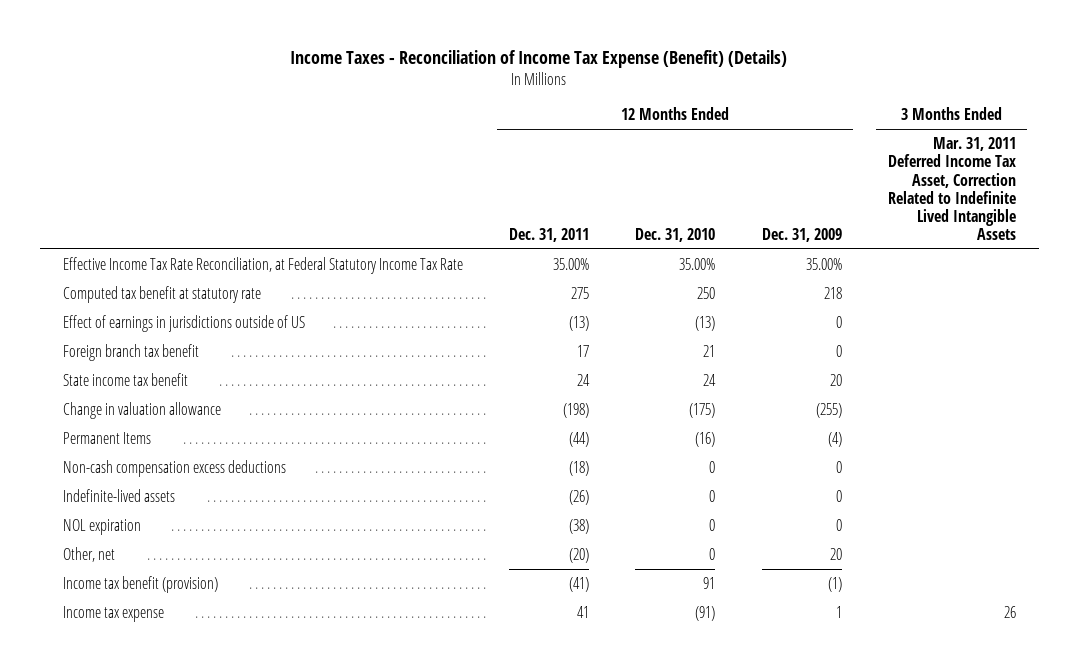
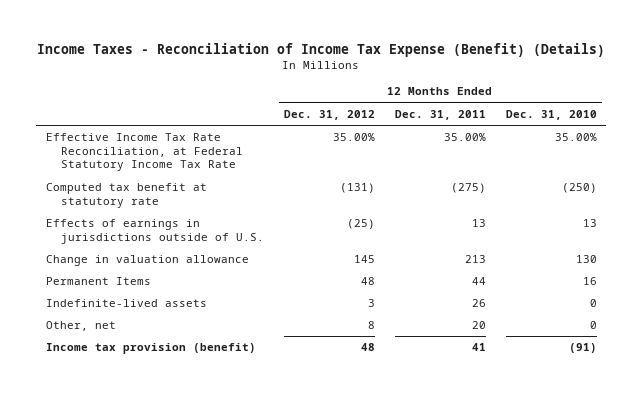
- | 12 Months Ended Dec. 31, 2011 | 12 Months Ended Dec. 31, 2010 | 12 Months Ended Dec. 31, 2009 | 3 Months Ended Mar. 31, 2011 Deferred Income Tax Asset, Correction Related to Indefinite Lived Intangible Assets
+ | 12 Months Ended Dec. 31, 2012 | 12 Months Ended Dec. 31, 2011 | 12 Months Ended Dec. 31, 2010
- Computed tax benefit at statutory rate | 275 | 250 | 218 |
- Effect of earnings in jurisdictions outside of US | (13) | (13) | 0 |
- Foreign branch tax benefit | 17 | 21 | 0 |
- State income tax benefit | 24 | 24 | 20 |
- Change in valuation allowance | (198) | (175) | (255) |
- Permanent Items | (44) | (16) | (4) |
- Non-cash compensation excess deductions | (18) | 0 | 0 |
- Indefinite-lived assets | (26) | 0 | 0 |
- NOL expiration | (38) | 0 | 0 |
- Other, net | (20) | 0 | 20 |
- Income tax benefit (provision) | (41) | 91 | (1) |
- Income tax expense | 41 | (91) | 1 | 26
+ Computed tax benefit at statutory rate | (131) | (275) | (250)
+ Effects of earnings in jurisdictions outside of U.S. | (25) | 13 | 13
+ Change in valuation allowance | 145 | 213 | 130
+ Permanent Items | 48 | 44 | 16
+ Indefinite-lived assets | 3 | 26 | 0
+ Other, net | 8 | 20 | 0
+ Income tax provision (benefit) | 48 | 41 | (91)

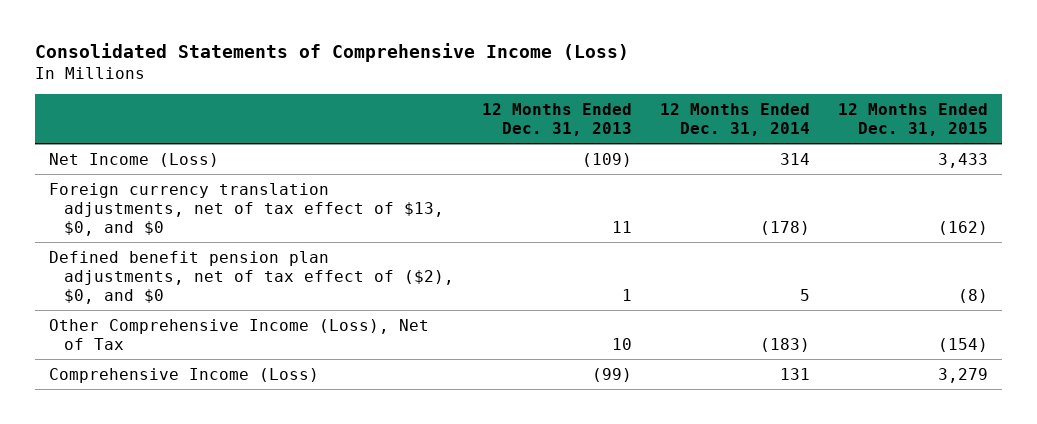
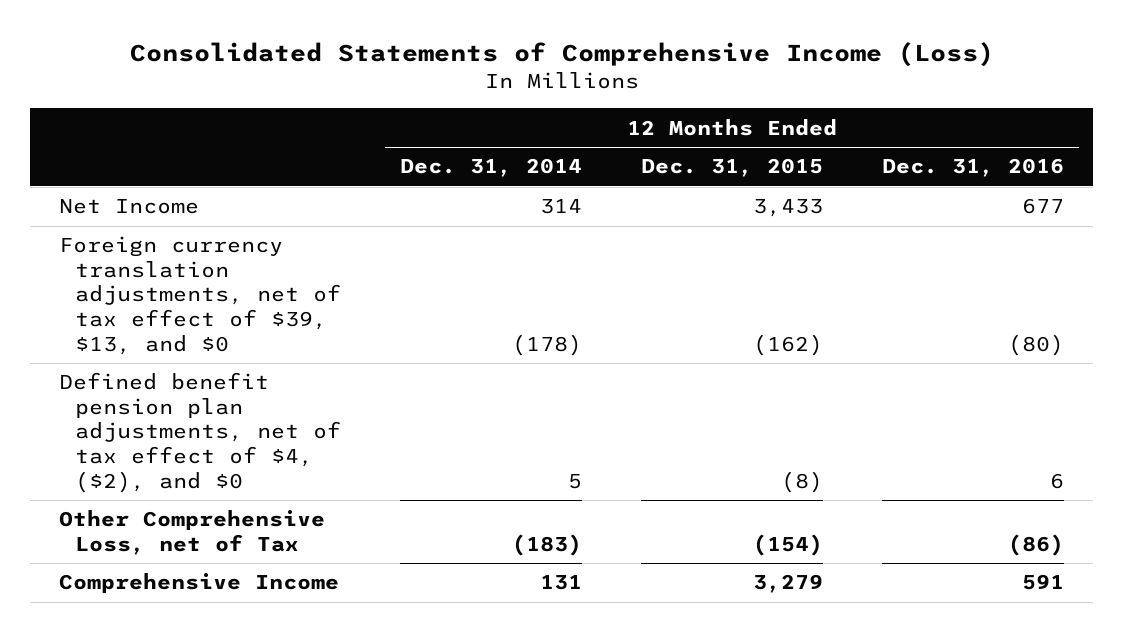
- | 12 Months Ended Dec. 31, 2013 | 12 Months Ended Dec. 31, 2014 | 12 Months Ended Dec. 31, 2015
+ | 12 Months Ended Dec. 31, 2014 | 12 Months Ended Dec. 31, 2015 | 12 Months Ended Dec. 31, 2016
- Net Income (Loss) | (109) | 314 | 3,433
- Foreign currency translation adjustments, net of tax effect of $13, $0, and $0 | 11 | (178) | (162)
- Defined benefit pension plan adjustments, net of tax effect of ($2), $0, and $0 | 1 | 5 | (8)
- Other Comprehensive Income (Loss), Net of Tax | 10 | (183) | (154)
- Comprehensive Income (Loss) | (99) | 131 | 3,279
+ Net Income | 314 | 3,433 | 677
+ Foreign currency translation adjustments, net of tax effect of $39, $13, and $0 | (178) | (162) | (80)
+ Defined benefit pension plan adjustments, net of tax effect of $4, ($2), and $0 | 5 | (8) | 6
+ Other Comprehensive Loss, net of Tax | (183) | (154) | (86)
+ Comprehensive Income | 131 | 3,279 | 591

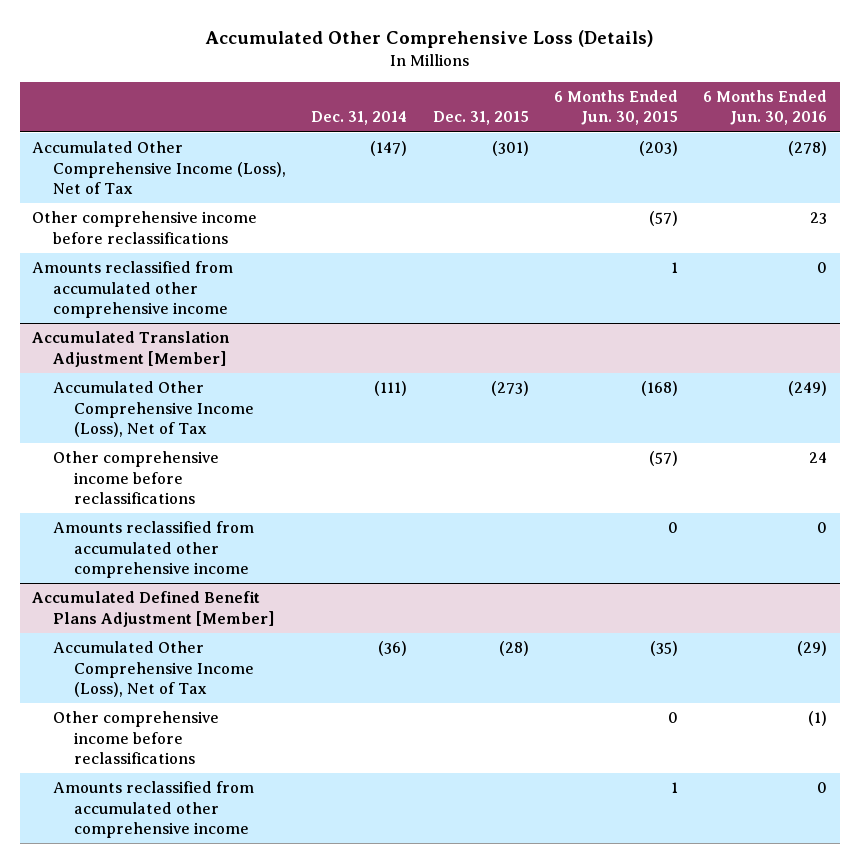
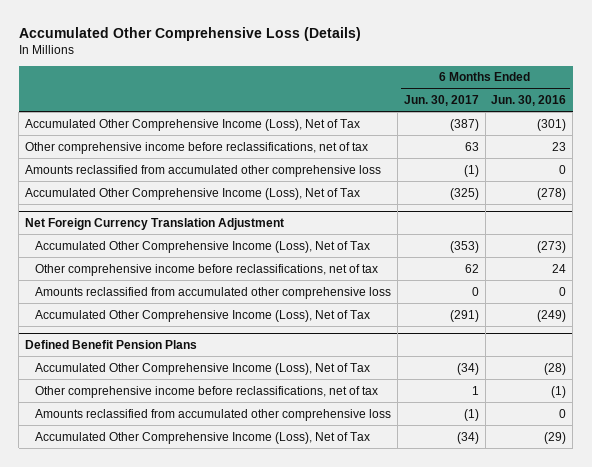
- | Dec. 31, 2014 | Dec. 31, 2015 | 6 Months Ended Jun. 30, 2015 | 6 Months Ended Jun. 30, 2016
+ | 6 Months Ended Jun. 30, 2017 | 6 Months Ended Jun. 30, 2016
+ Accumulated Other Comprehensive Income (Loss), Net of Tax | (387) | (301)
+ Other comprehensive income before reclassifications, net of tax | 63 | 23
+ Amounts reclassified from accumulated other comprehensive loss | (1) | 0
- Other comprehensive income before reclassifications | | | (57) | 23
- Amounts reclassified from accumulated other comprehensive income | | | 1 | 0
- Accumulated Translation Adjustment [Member]
+ Net Foreign Currency Translation Adjustment
+ Accumulated Other Comprehensive Income (Loss), Net of Tax | (353) | (273)
+ Other comprehensive income before reclassifications, net of tax | 62 | 24
+ Amounts reclassified from accumulated other comprehensive loss | 0 | 0
- Other comprehensive income before reclassifications | | | (57) | 24
- Amounts reclassified from accumulated other comprehensive income | | | 0 | 0
- Accumulated Defined Benefit Plans Adjustment [Member]
+ Defined Benefit Pension Plans
+ Accumulated Other Comprehensive Income (Loss), Net of Tax | (34) | (28)
+ Other comprehensive income before reclassifications, net of tax | 1 | (1)
+ Amounts reclassified from accumulated other comprehensive loss | (1) | 0
- Other comprehensive income before reclassifications | | | 0 | (1)
- Amounts reclassified from accumulated other comprehensive income | | | 1 | 0

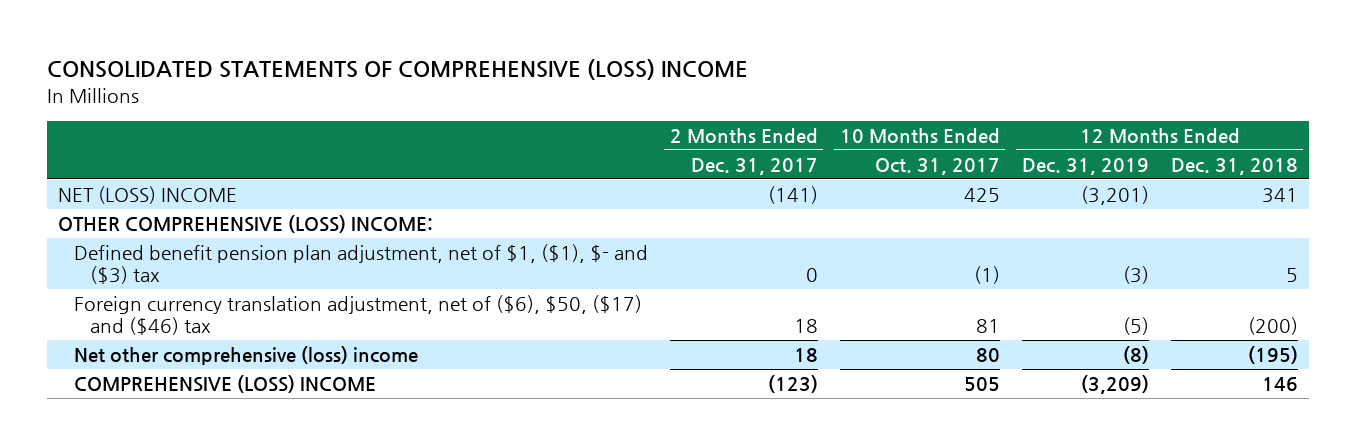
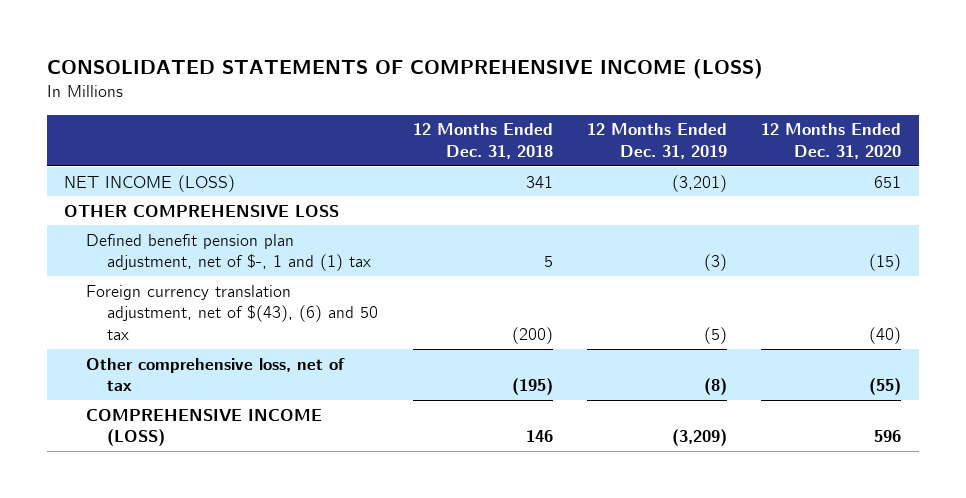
- CONSOLIDATED STATEMENTS OF COMPREHENSIVE (LOSS) INCOME
+ CONSOLIDATED STATEMENTS OF COMPREHENSIVE INCOME (LOSS)
- | 2 Months Ended Dec. 31, 2017 | 10 Months Ended Oct. 31, 2017 | 12 Months Ended Dec. 31, 2019 | 12 Months Ended Dec. 31, 2018
+ | 12 Months Ended Dec. 31, 2018 | 12 Months Ended Dec. 31, 2019 | 12 Months Ended Dec. 31, 2020
- NET (LOSS) INCOME | (141) | 425 | (3,201) | 341
- OTHER COMPREHENSIVE (LOSS) INCOME:
- Defined benefit pension plan adjustment, net of $1, ($1), $- and ($3) tax | 0 | (1) | (3) | 5
- Foreign currency translation adjustment, net of ($6), $50, ($17) and ($46) tax | 18 | 81 | (5) | (200)
- Net other comprehensive (loss) income | 18 | 80 | (8) | (195)
- COMPREHENSIVE (LOSS) INCOME | (123) | 505 | (3,209) | 146
+ NET INCOME (LOSS) | 341 | (3,201) | 651
+ OTHER COMPREHENSIVE LOSS
+ Defined benefit pension plan adjustment, net of $-, 1 and (1) tax | 5 | (3) | (15)
+ Foreign currency translation adjustment, net of $(43), (6) and 50 tax | (200) | (5) | (40)
+ Other comprehensive loss, net of tax | (195) | (8) | (55)
+ COMPREHENSIVE INCOME (LOSS) | 146 | (3,209) | 596

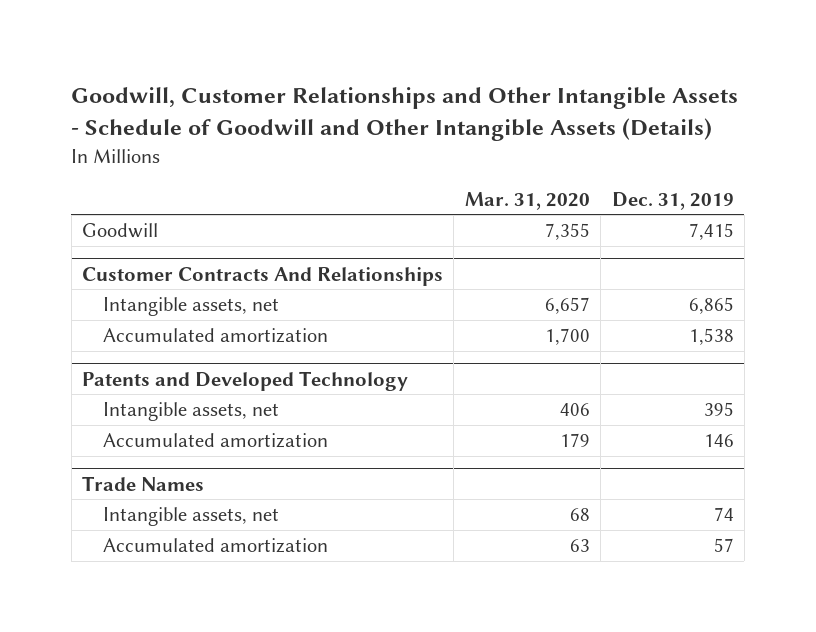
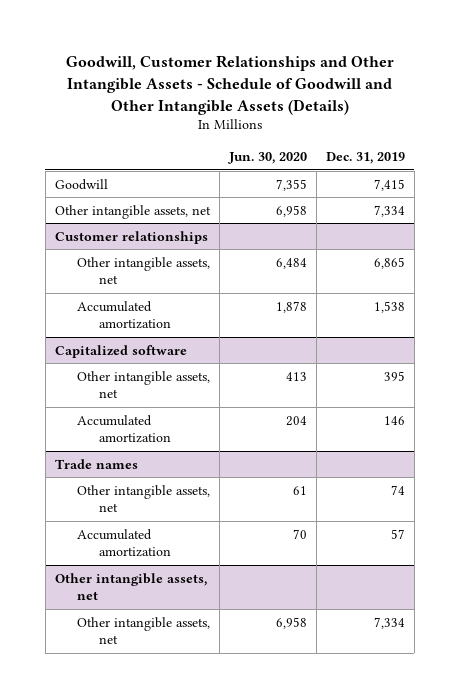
- | Mar. 31, 2020 | Dec. 31, 2019
+ | Jun. 30, 2020 | Dec. 31, 2019
- Customer Contracts And Relationships
- Intangible assets, net | 6,657 | 6,865
+ Other intangible assets, net | 6,958 | 7,334
+ Customer relationships
+ Other intangible assets, net | 6,484 | 6,865
- Patents and Developed Technology
- Intangible assets, net | 406 | 395
+ Capitalized software
+ Other intangible assets, net | 413 | 395
- Trade Names
- Intangible assets, net | 68 | 74
+ Trade names
+ Other intangible assets, net | 61 | 74
+ Other intangible assets, net
+ Other intangible assets, net | 6,958 | 7,334

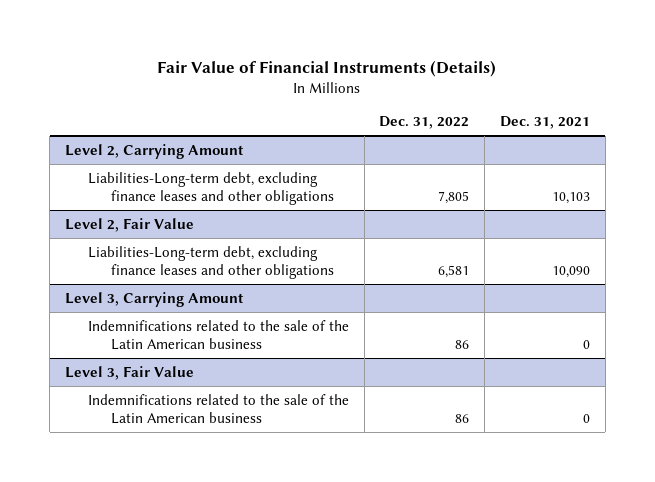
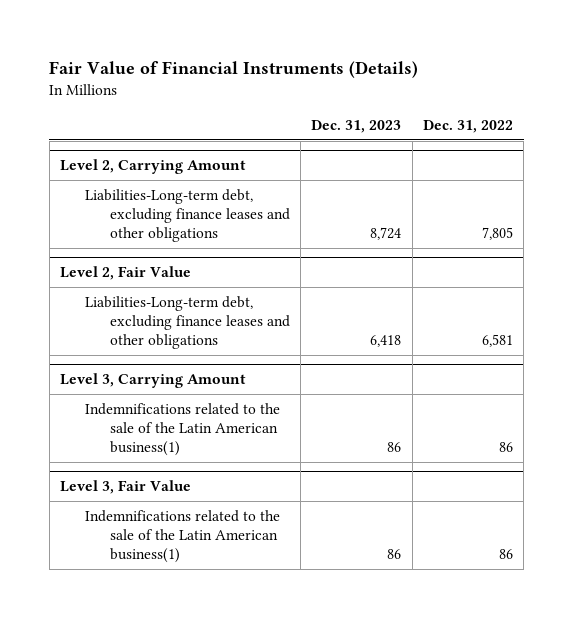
- | Dec. 31, 2022 | Dec. 31, 2021
+ | Dec. 31, 2023 | Dec. 31, 2022
@ Level 3, Carrying Amount
- Indemnifications related to the sale of the Latin American business | 86 | 0
+ Indemnifications related to the sale of the Latin American business(1) | 86 | 86
@ Level 3, Fair Value
- Indemnifications related to the sale of the Latin American business | 86 | 0
+ Indemnifications related to the sale of the Latin American business(1) | 86 | 86

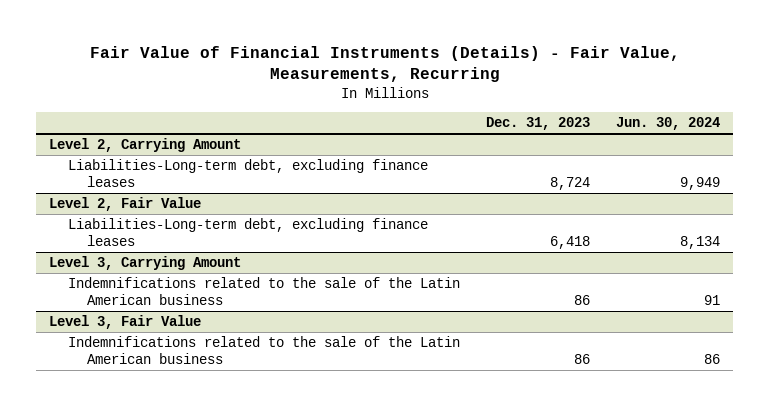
- Fair Value of Financial Instruments (Details)
+ Fair Value of Financial Instruments (Details) - Fair Value, Measurements, Recurring
- | Dec. 31, 2023 | Dec. 31, 2022
+ | Dec. 31, 2023 | Jun. 30, 2024
@ Level 2, Carrying Amount
- Liabilities-Long-term debt, excluding finance leases and other obligations | 8,724 | 7,805
+ Liabilities-Long-term debt, excluding finance leases | 8,724 | 9,949
@ Level 2, Fair Value
- Liabilities-Long-term debt, excluding finance leases and other obligations | 6,418 | 6,581
+ Liabilities-Long-term debt, excluding finance leases | 6,418 | 8,134
@ Level 3, Carrying Amount
- Indemnifications related to the sale of the Latin American business(1) | 86 | 86
+ Indemnifications related to the sale of the Latin American business | 86 | 91
@ Level 3, Fair Value
- Indemnifications related to the sale of the Latin American business(1) | 86 | 86
+ Indemnifications related to the sale of the Latin American business | 86 | 86

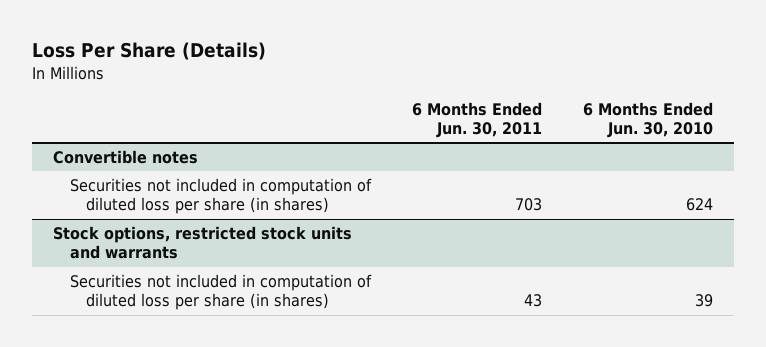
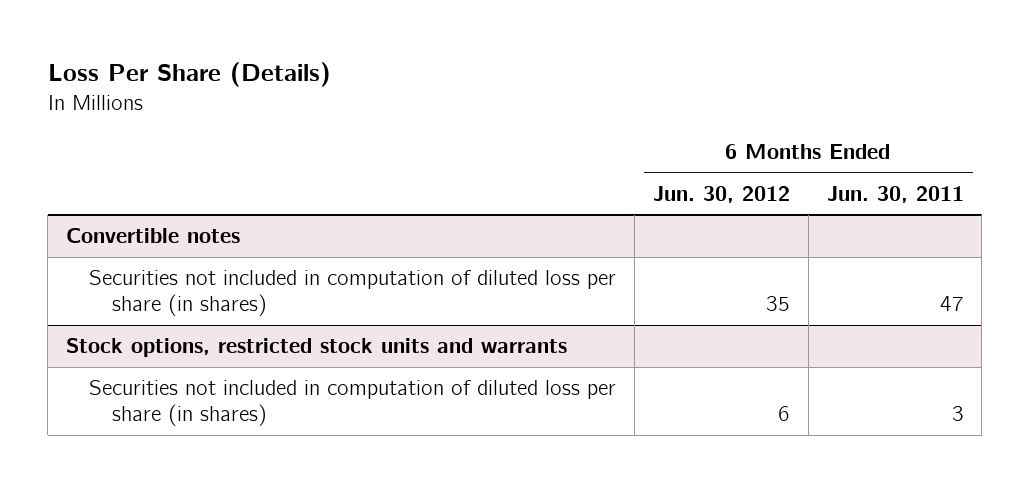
- | 6 Months Ended Jun. 30, 2011 | 6 Months Ended Jun. 30, 2010
+ | 6 Months Ended Jun. 30, 2012 | 6 Months Ended Jun. 30, 2011
@ Convertible notes
- Securities not included in computation of diluted loss per share (in shares) | 703 | 624
+ Securities not included in computation of diluted loss per share (in shares) | 35 | 47
@ Stock options, restricted stock units and warrants
- Securities not included in computation of diluted loss per share (in shares) | 43 | 39
+ Securities not included in computation of diluted loss per share (in shares) | 6 | 3

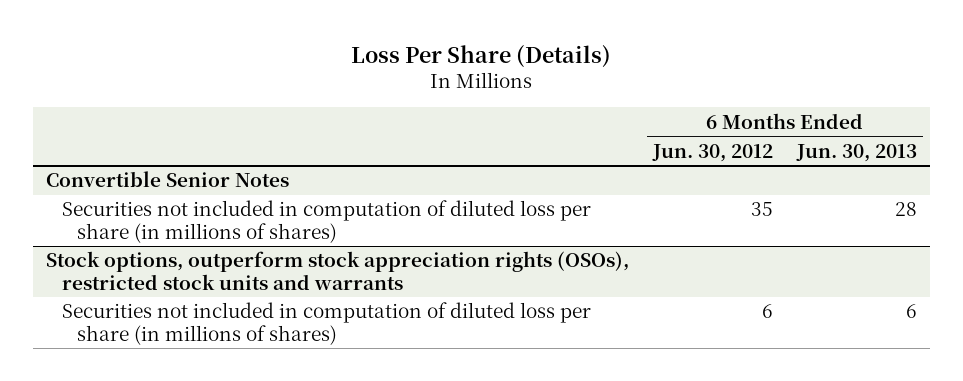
- | 6 Months Ended Jun. 30, 2012 | 6 Months Ended Jun. 30, 2011
+ | 6 Months Ended Jun. 30, 2012 | 6 Months Ended Jun. 30, 2013
- Convertible notes
- Securities not included in computation of diluted loss per share (in shares) | 35 | 47
- Stock options, restricted stock units and warrants
- Securities not included in computation of diluted loss per share (in shares) | 6 | 3
+ Convertible Senior Notes
+ Securities not included in computation of diluted loss per share (in millions of shares) | 35 | 28
+ Stock options, outperform stock appreciation rights (OSOs), restricted stock units and warrants
+ Securities not included in computation of diluted loss per share (in millions of shares) | 6 | 6

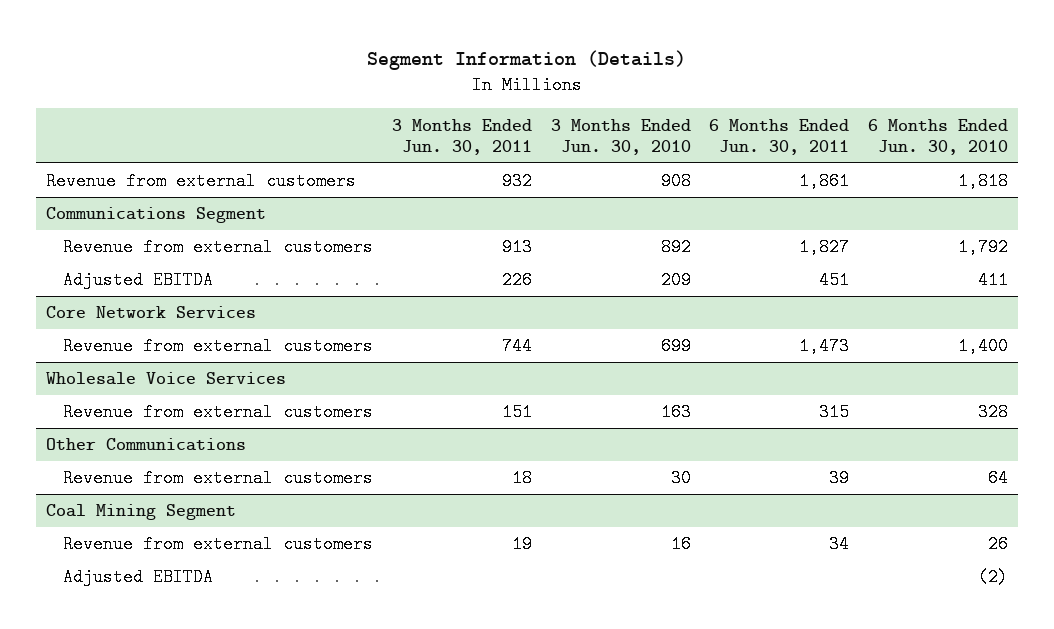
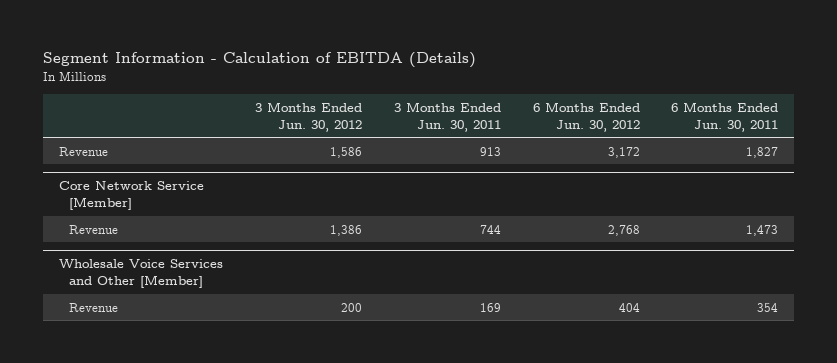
- Segment Information (Details)
+ Segment Information - Calculation of EBITDA (Details)
- | 3 Months Ended Jun. 30, 2011 | 3 Months Ended Jun. 30, 2010 | 6 Months Ended Jun. 30, 2011 | 6 Months Ended Jun. 30, 2010
+ | 3 Months Ended Jun. 30, 2012 | 3 Months Ended Jun. 30, 2011 | 6 Months Ended Jun. 30, 2012 | 6 Months Ended Jun. 30, 2011
- Revenue from external customers | 932 | 908 | 1,861 | 1,818
- Communications Segment
- Revenue from external customers | 913 | 892 | 1,827 | 1,792
- Adjusted EBITDA | 226 | 209 | 451 | 411
- Core Network Services
- Revenue from external customers | 744 | 699 | 1,473 | 1,400
- Wholesale Voice Services
- Revenue from external customers | 151 | 163 | 315 | 328
- Other Communications
- Revenue from external customers | 18 | 30 | 39 | 64
- Coal Mining Segment
- Revenue from external customers | 19 | 16 | 34 | 26
- Adjusted EBITDA | | | | (2)
+ Revenue | 1,586 | 913 | 3,172 | 1,827
+ Core Network Service [Member]
+ Revenue | 1,386 | 744 | 2,768 | 1,473
+ Wholesale Voice Services and Other [Member]
+ Revenue | 200 | 169 | 404 | 354

